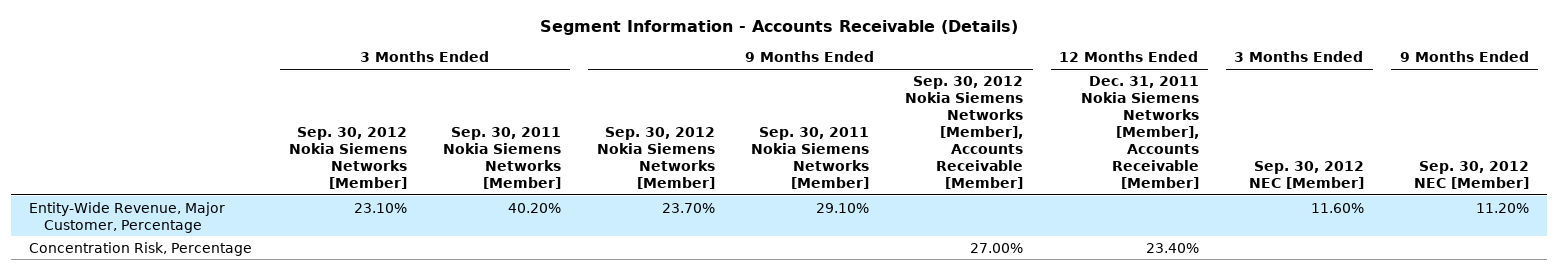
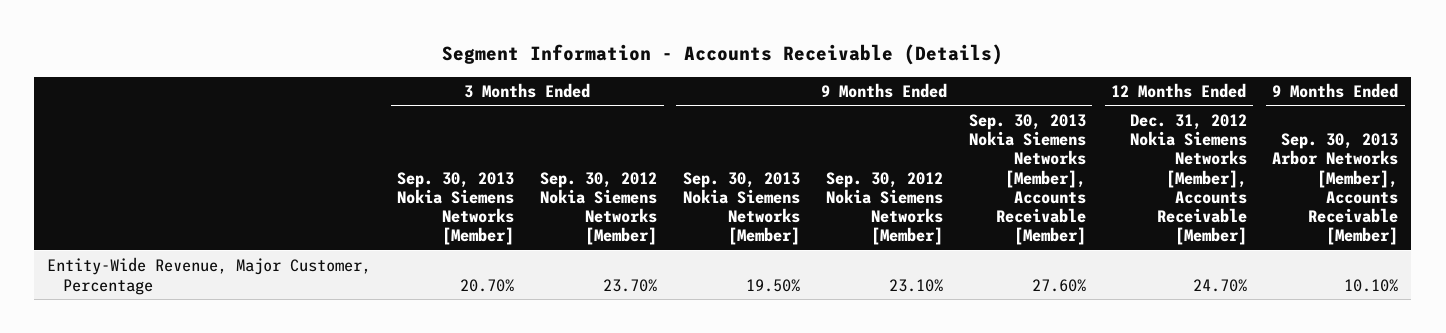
- | 3 Months Ended Sep. 30, 2012 Nokia Siemens Networks [Member] | 3 Months Ended Sep. 30, 2011 Nokia Siemens Networks [Member] | 9 Months Ended Sep. 30, 2012 Nokia Siemens Networks [Member] | 9 Months Ended Sep. 30, 2011 Nokia Siemens Networks [Member] | 9 Months Ended Sep. 30, 2012 Nokia Siemens Networks [Member], Accounts Receivable [Member] | 12 Months Ended Dec. 31, 2011 Nokia Siemens Networks [Member], Accounts Receivable [Member] | 3 Months Ended Sep. 30, 2012 NEC [Member] | 9 Months Ended Sep. 30, 2012 NEC [Member]
+ | 3 Months Ended Sep. 30, 2013 Nokia Siemens Networks [Member] | 3 Months Ended Sep. 30, 2012 Nokia Siemens Networks [Member] | 9 Months Ended Sep. 30, 2013 Nokia Siemens Networks [Member] | 9 Months Ended Sep. 30, 2012 Nokia Siemens Networks [Member] | 9 Months Ended Sep. 30, 2013 Nokia Siemens Networks [Member], Accounts Receivable [Member] | 12 Months Ended Dec. 31, 2012 Nokia Siemens Networks [Member], Accounts Receivable [Member] | 9 Months Ended Sep. 30, 2013 Arbor Networks [Member], Accounts Receivable [Member]
- Entity-Wide Revenue, Major Customer, Percentage | 23.10% | 40.20% | 23.70% | 29.10% | | | 11.60% | 11.20%
- Concentration Risk, Percentage | | | | | 27.00% | 23.40% | |
+ Entity-Wide Revenue, Major Customer, Percentage | 20.70% | 23.70% | 19.50% | 23.10% | 27.60% | 24.70% | 10.10%

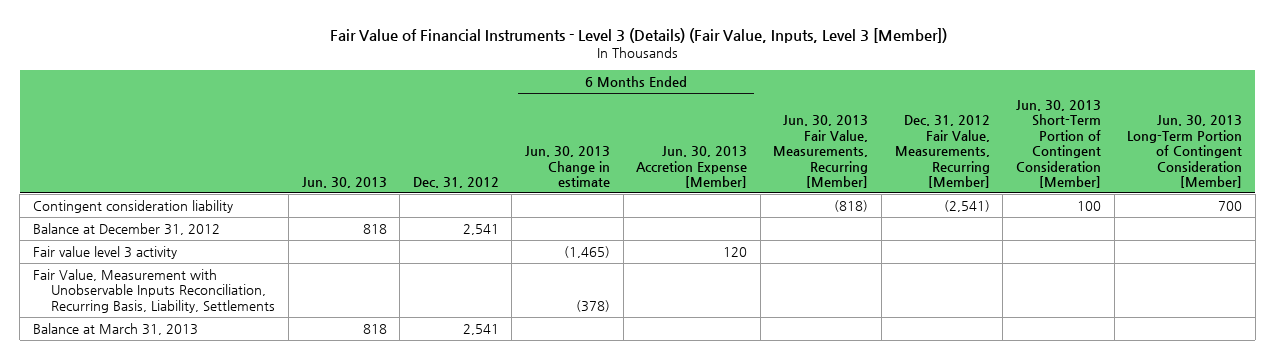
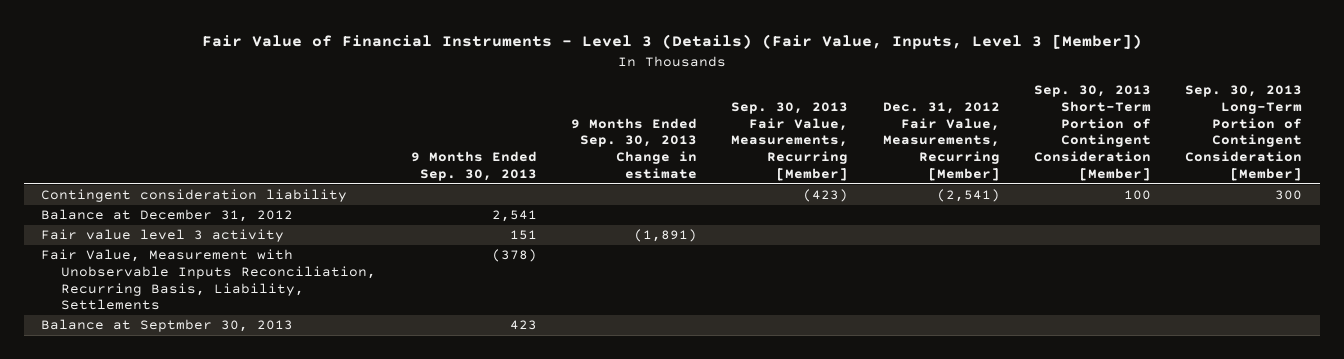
- | Jun. 30, 2013 | Dec. 31, 2012 | 6 Months Ended Jun. 30, 2013 Change in estimate | 6 Months Ended Jun. 30, 2013 Accretion Expense [Member] | Jun. 30, 2013 Fair Value, Measurements, Recurring [Member] | Dec. 31, 2012 Fair Value, Measurements, Recurring [Member] | Jun. 30, 2013 Short-Term Portion of Contingent Consideration [Member] | Jun. 30, 2013 Long-Term Portion of Contingent Consideration [Member]
+ | 9 Months Ended Sep. 30, 2013 | 9 Months Ended Sep. 30, 2013 Change in estimate | Sep. 30, 2013 Fair Value, Measurements, Recurring [Member] | Dec. 31, 2012 Fair Value, Measurements, Recurring [Member] | Sep. 30, 2013 Short-Term Portion of Contingent Consideration [Member] | Sep. 30, 2013 Long-Term Portion of Contingent Consideration [Member]
- Balance at March 31, 2013 | 818 | 2,541 | | | | | |
+ Balance at Septmber 30, 2013 | 423 | | | | |

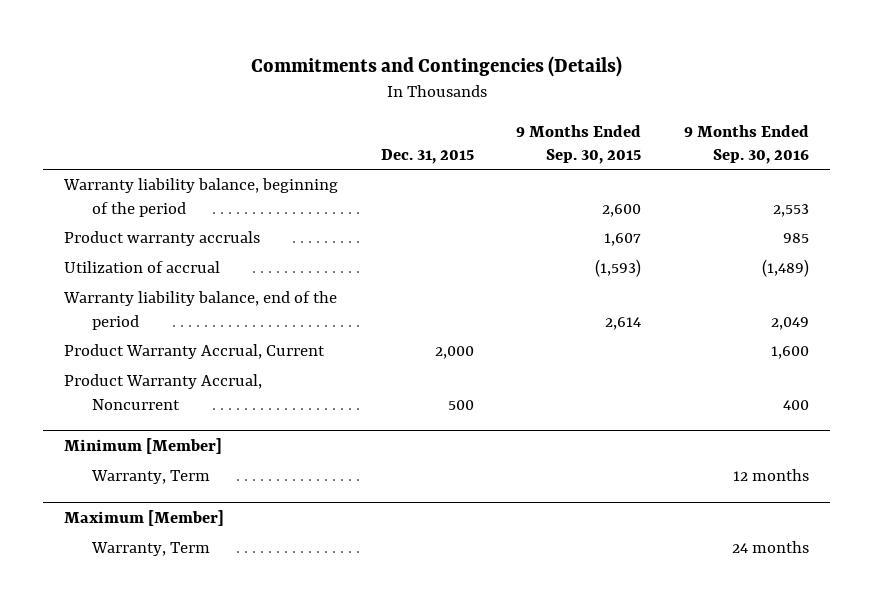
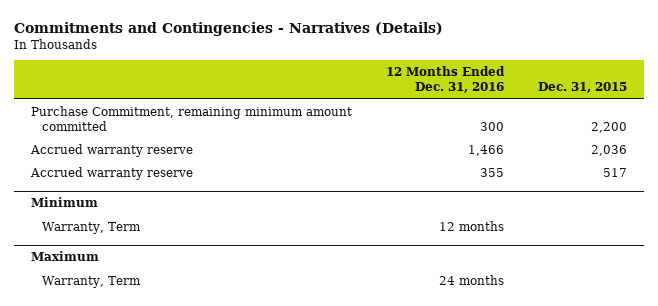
- Commitments and Contingencies (Details)
+ Commitments and Contingencies - Narratives (Details)
- | Dec. 31, 2015 | 9 Months Ended Sep. 30, 2015 | 9 Months Ended Sep. 30, 2016
+ | 12 Months Ended Dec. 31, 2016 | Dec. 31, 2015
- Warranty liability balance, beginning of the period | | 2,600 | 2,553
- Product warranty accruals | | 1,607 | 985
- Utilization of accrual | | (1,593) | (1,489)
- Warranty liability balance, end of the period | | 2,614 | 2,049
- Product Warranty Accrual, Current | 2,000 | | 1,600
- Product Warranty Accrual, Noncurrent | 500 | | 400
- Minimum [Member]
+ Purchase Commitment, remaining minimum amount committed | 300 | 2,200
+ Accrued warranty reserve | 1,466 | 2,036
+ Accrued warranty reserve | 355 | 517
+ Minimum
- Maximum [Member]
+ Maximum

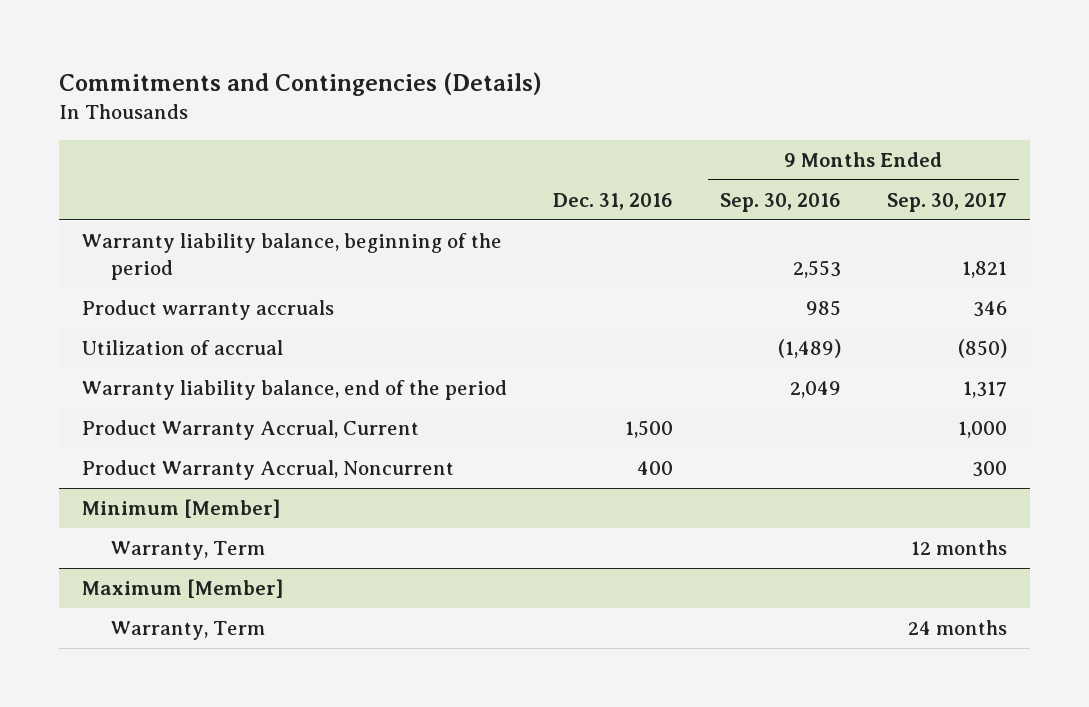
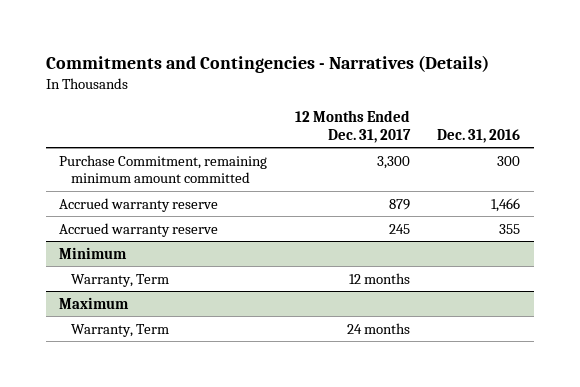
- Commitments and Contingencies (Details)
+ Commitments and Contingencies - Narratives (Details)
- | Dec. 31, 2016 | 9 Months Ended Sep. 30, 2016 | 9 Months Ended Sep. 30, 2017
+ | 12 Months Ended Dec. 31, 2017 | Dec. 31, 2016
- Warranty liability balance, beginning of the period | | 2,553 | 1,821
- Product warranty accruals | | 985 | 346
- Utilization of accrual | | (1,489) | (850)
- Warranty liability balance, end of the period | | 2,049 | 1,317
- Product Warranty Accrual, Current | 1,500 | | 1,000
- Product Warranty Accrual, Noncurrent | 400 | | 300
- Minimum [Member]
+ Purchase Commitment, remaining minimum amount committed | 3,300 | 300
+ Accrued warranty reserve | 879 | 1,466
+ Accrued warranty reserve | 245 | 355
+ Minimum
- Maximum [Member]
+ Maximum

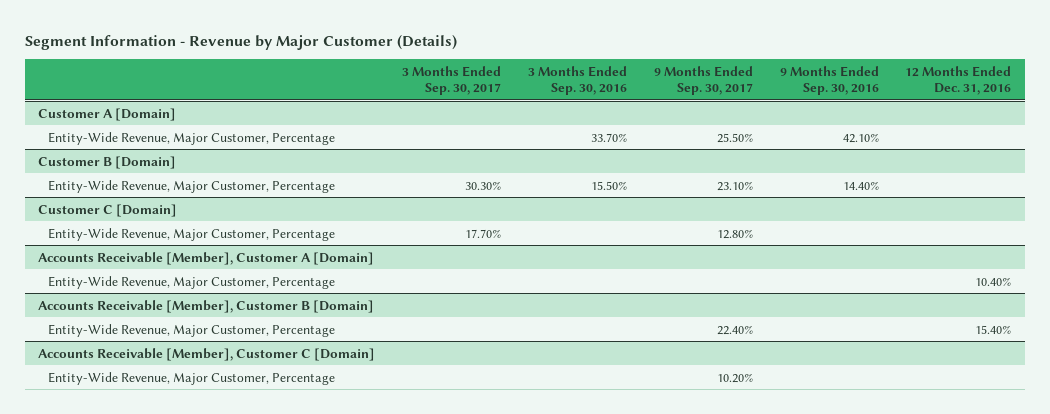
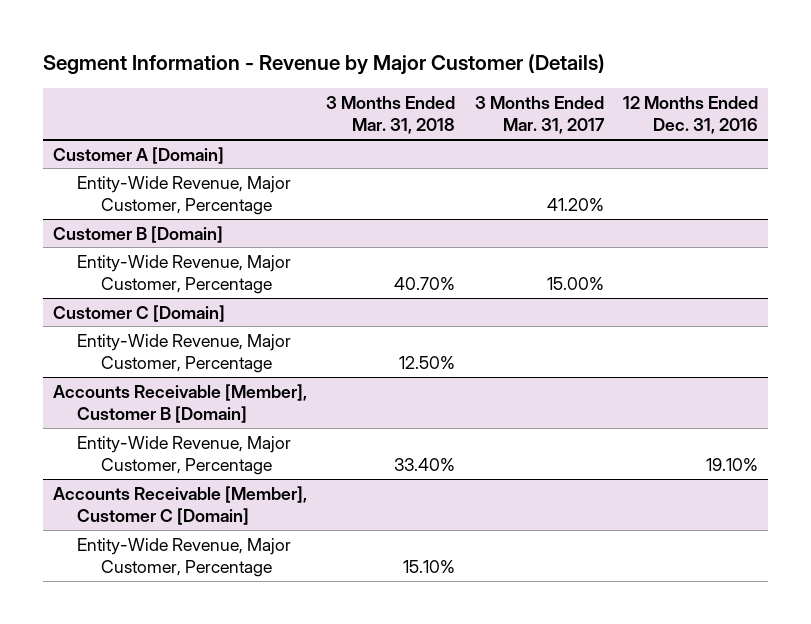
- | 3 Months Ended Sep. 30, 2017 | 3 Months Ended Sep. 30, 2016 | 9 Months Ended Sep. 30, 2017 | 9 Months Ended Sep. 30, 2016 | 12 Months Ended Dec. 31, 2016
+ | 3 Months Ended Mar. 31, 2018 | 3 Months Ended Mar. 31, 2017 | 12 Months Ended Dec. 31, 2016
- Accounts Receivable [Member], Customer A [Domain]
- Entity-Wide Revenue, Major Customer, Percentage | | | | | 10.40%
@ Accounts Receivable [Member], Customer B [Domain]
- Entity-Wide Revenue, Major Customer, Percentage | | | 22.40% | | 15.40%
+ Entity-Wide Revenue, Major Customer, Percentage | 33.40% | | 19.10%

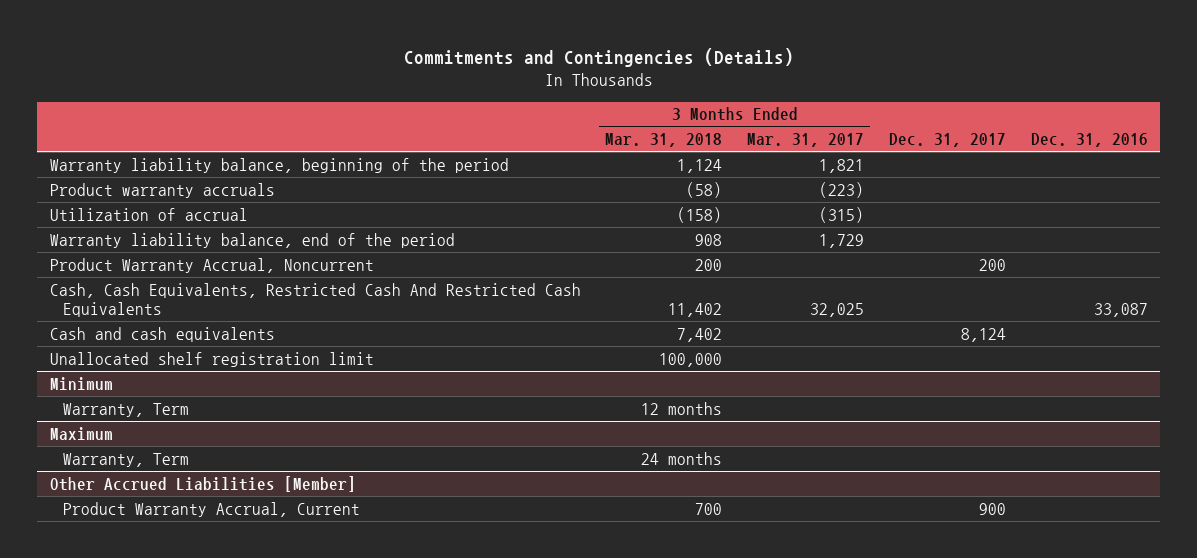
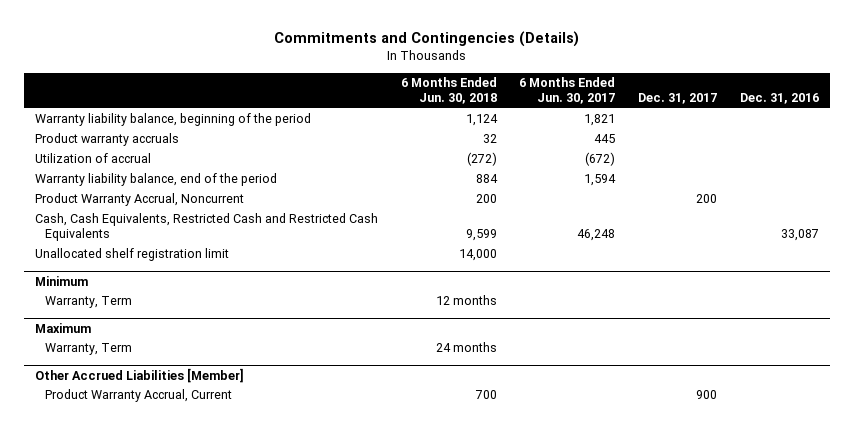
- | 3 Months Ended Mar. 31, 2018 | 3 Months Ended Mar. 31, 2017 | Dec. 31, 2017 | Dec. 31, 2016
+ | 6 Months Ended Jun. 30, 2018 | 6 Months Ended Jun. 30, 2017 | Dec. 31, 2017 | Dec. 31, 2016
- Cash, Cash Equivalents, Restricted Cash And Restricted Cash Equivalents | 11,402 | 32,025 | | 33,087
- Cash and cash equivalents | 7,402 | | 8,124 |
+ Cash, Cash Equivalents, Restricted Cash and Restricted Cash Equivalents | 9,599 | 46,248 | | 33,087

